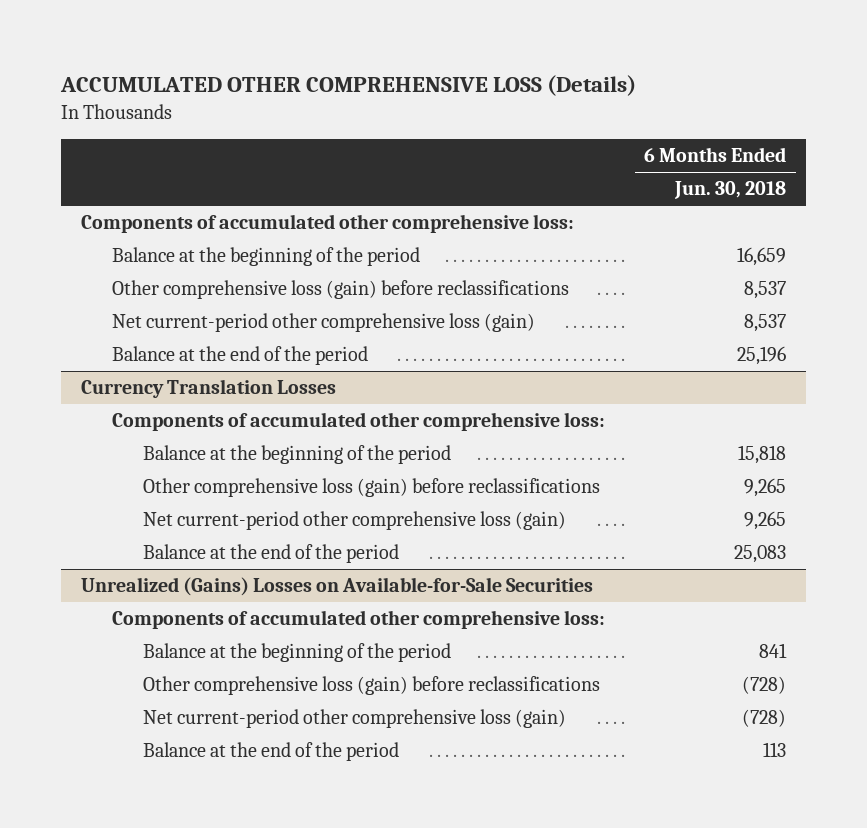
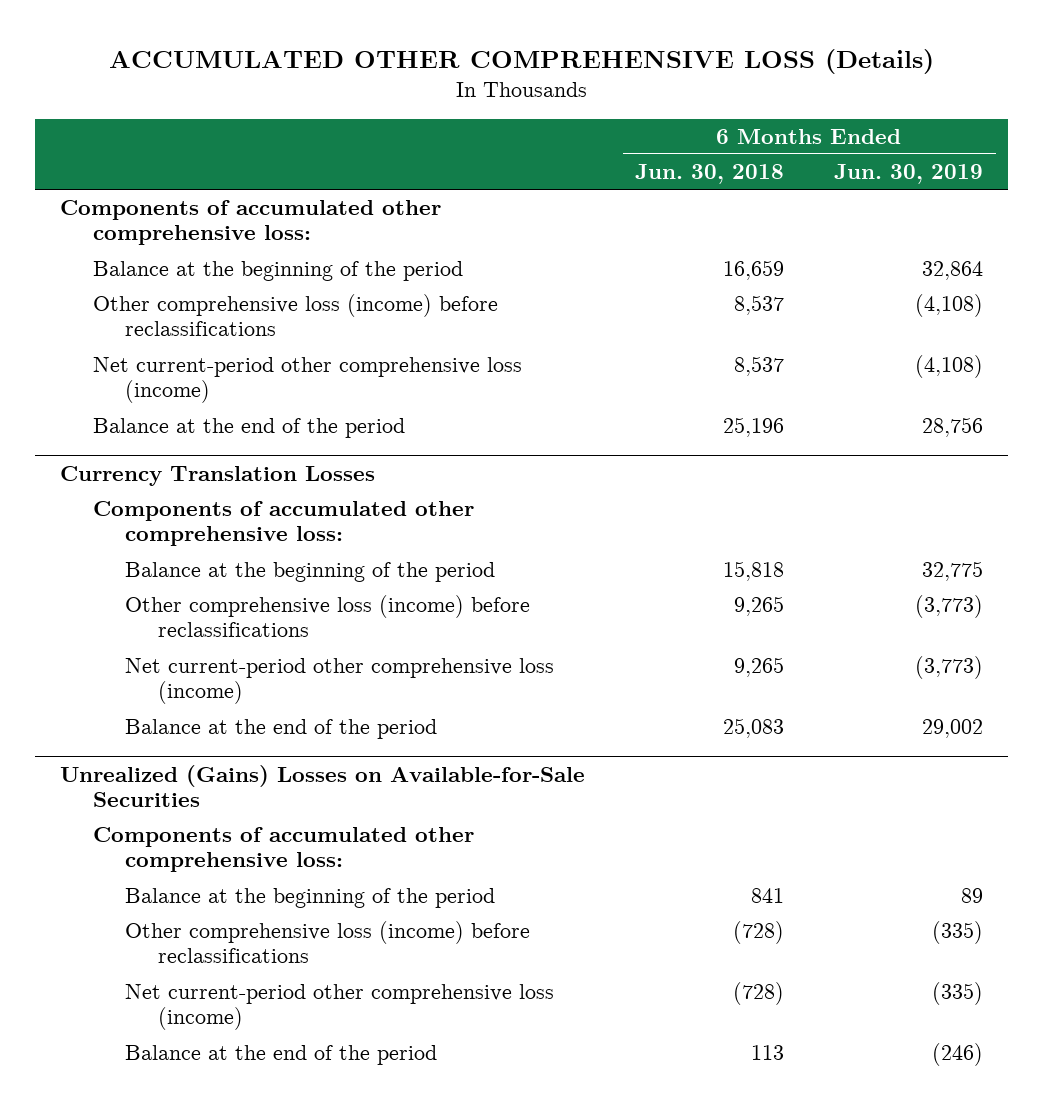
- | 6 Months Ended Jun. 30, 2018
+ | 6 Months Ended Jun. 30, 2018 | 6 Months Ended Jun. 30, 2019
- Other comprehensive loss (gain) before reclassifications | 8,537
- Net current-period other comprehensive loss (gain) | 8,537
+ Other comprehensive loss (income) before reclassifications | 8,537 | (4,108)
+ Net current-period other comprehensive loss (income) | 8,537 | (4,108)
@ Currency Translation Losses
- Other comprehensive loss (gain) before reclassifications | 9,265
- Net current-period other comprehensive loss (gain) | 9,265
+ Other comprehensive loss (income) before reclassifications | 9,265 | (3,773)
+ Net current-period other comprehensive loss (income) | 9,265 | (3,773)
@ Unrealized (Gains) Losses on Available-for-Sale Securities
- Other comprehensive loss (gain) before reclassifications | (728)
- Net current-period other comprehensive loss (gain) | (728)
+ Other comprehensive loss (income) before reclassifications | (728) | (335)
+ Net current-period other comprehensive loss (income) | (728) | (335)

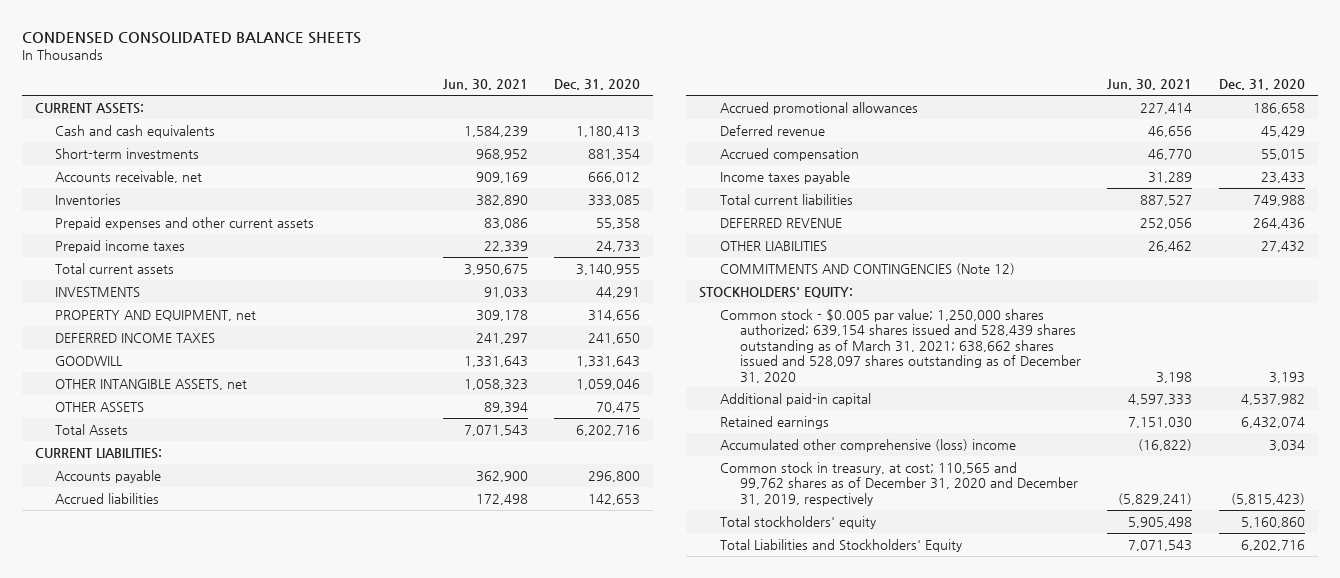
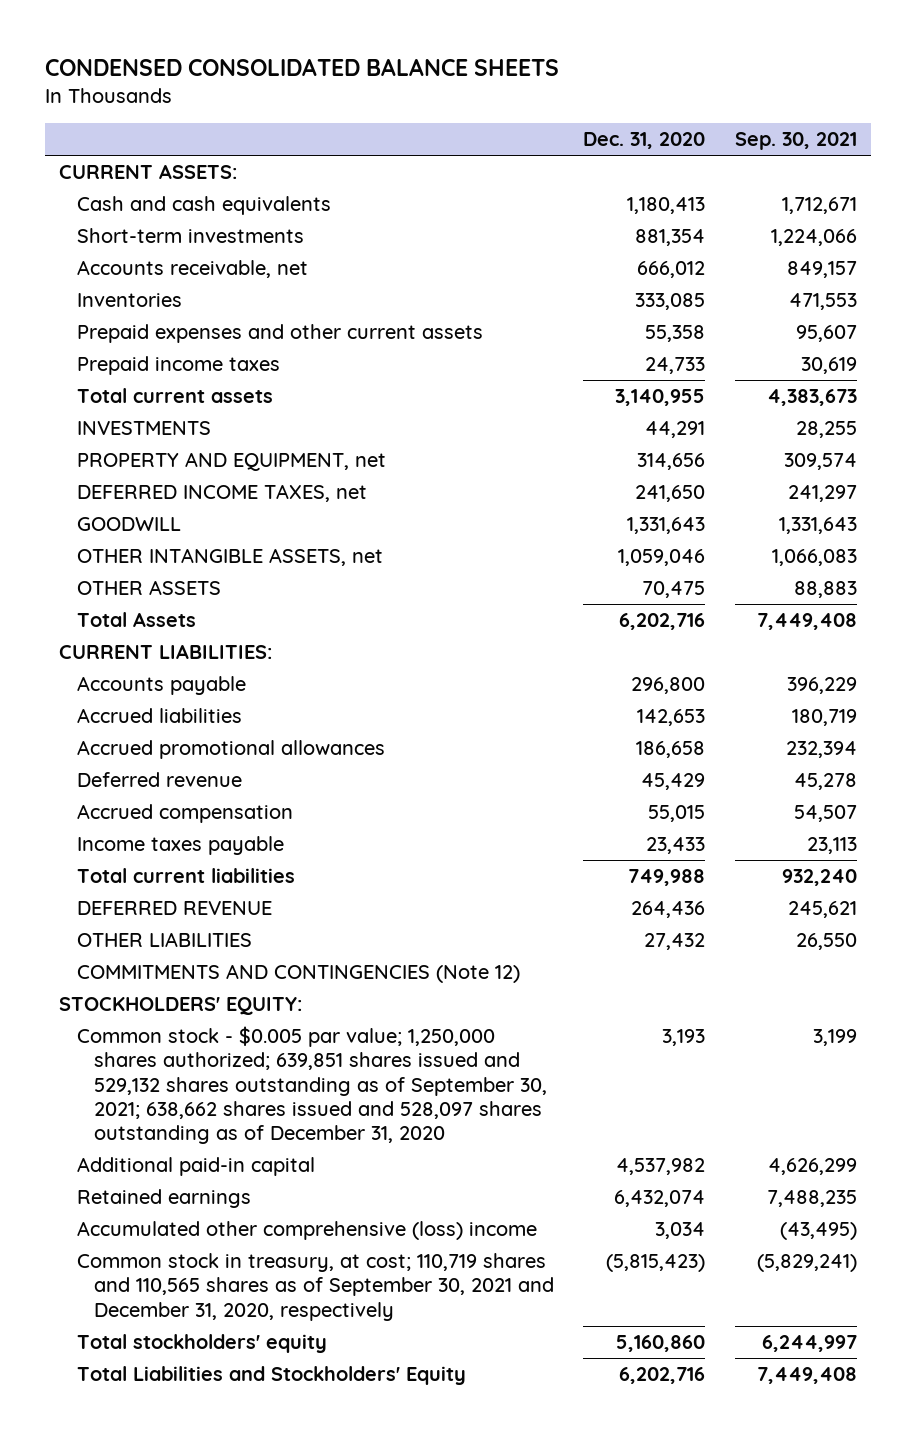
- | Jun. 30, 2021 | Dec. 31, 2020
+ | Dec. 31, 2020 | Sep. 30, 2021
- DEFERRED INCOME TAXES | 241,297 | 241,650
+ DEFERRED INCOME TAXES, net | 241,650 | 241,297
- Common stock - $0.005 par value; 1,250,000 shares authorized; 639,154 shares issued and 528,439 shares outstanding as of March 31, 2021; 638,662 shares issued and 528,097 shares outstanding as of December 31, 2020 | 3,198 | 3,193
+ Common stock - $0.005 par value; 1,250,000 shares authorized; 639,851 shares issued and 529,132 shares outstanding as of September 30, 2021; 638,662 shares issued and 528,097 shares outstanding as of December 31, 2020 | 3,193 | 3,199
- Common stock in treasury, at cost; 110,565 and 99,762 shares as of December 31, 2020 and December 31, 2019, respectively | (5,829,241) | (5,815,423)
+ Common stock in treasury, at cost; 110,719 shares and 110,565 shares as of September 30, 2021 and December 31, 2020, respectively | (5,815,423) | (5,829,241)

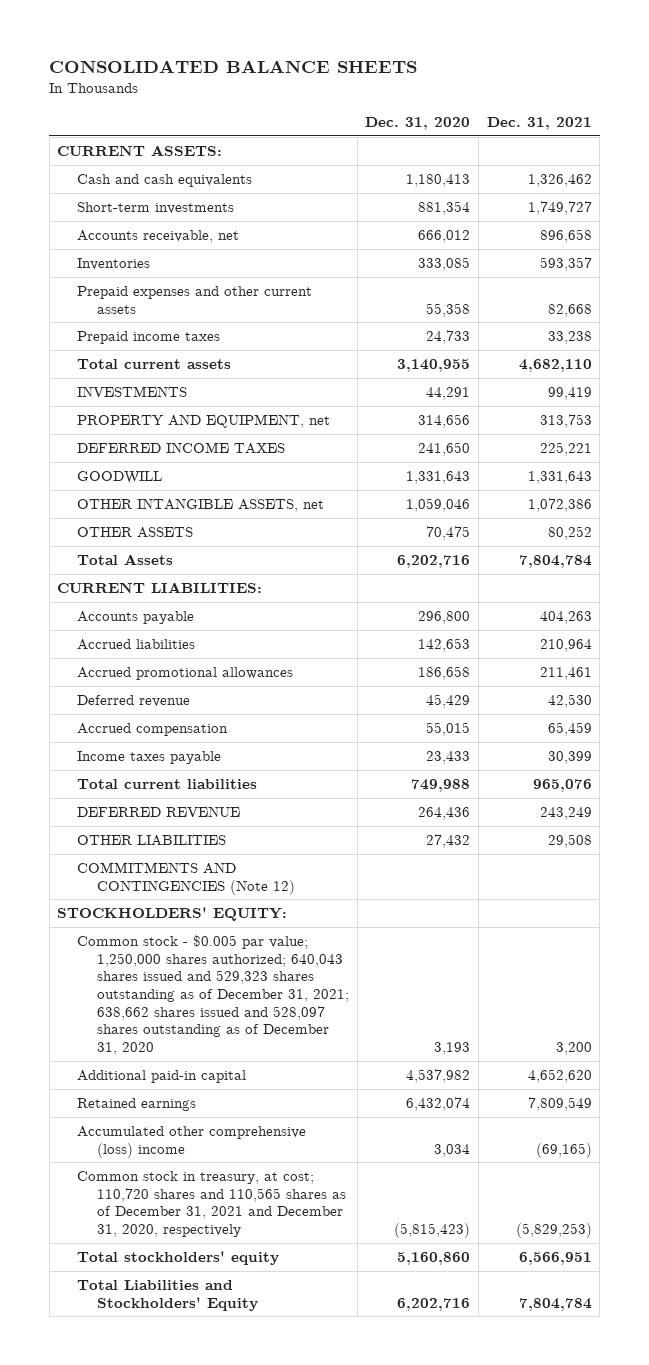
- CONDENSED CONSOLIDATED BALANCE SHEETS
+ CONSOLIDATED BALANCE SHEETS
- | Dec. 31, 2020 | Sep. 30, 2021
+ | Dec. 31, 2020 | Dec. 31, 2021
- DEFERRED INCOME TAXES, net | 241,650 | 241,297
+ DEFERRED INCOME TAXES | 241,650 | 225,221
- Common stock - $0.005 par value; 1,250,000 shares authorized; 639,851 shares issued and 529,132 shares outstanding as of September 30, 2021; 638,662 shares issued and 528,097 shares outstanding as of December 31, 2020 | 3,193 | 3,199
+ Common stock - $0.005 par value; 1,250,000 shares authorized; 640,043 shares issued and 529,323 shares outstanding as of December 31, 2021; 638,662 shares issued and 528,097 shares outstanding as of December 31, 2020 | 3,193 | 3,200
- Common stock in treasury, at cost; 110,719 shares and 110,565 shares as of September 30, 2021 and December 31, 2020, respectively | (5,815,423) | (5,829,241)
+ Common stock in treasury, at cost; 110,720 shares and 110,565 shares as of December 31, 2021 and December 31, 2020, respectively | (5,815,423) | (5,829,253)

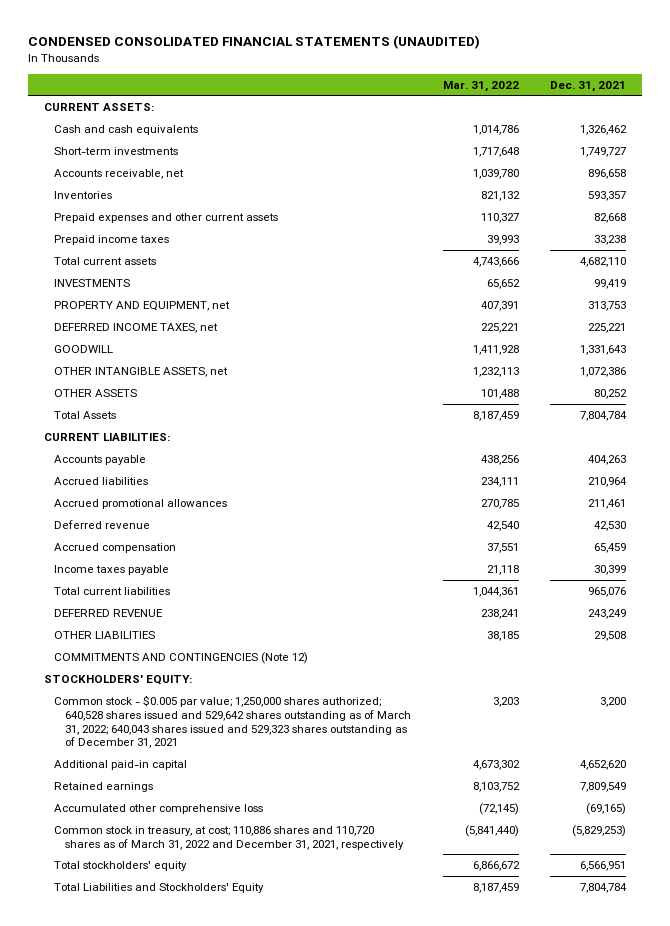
- CONSOLIDATED BALANCE SHEETS
+ CONDENSED CONSOLIDATED FINANCIAL STATEMENTS (UNAUDITED)
- | Dec. 31, 2020 | Dec. 31, 2021
+ | Mar. 31, 2022 | Dec. 31, 2021
- DEFERRED INCOME TAXES | 241,650 | 225,221
+ DEFERRED INCOME TAXES, net | 225,221 | 225,221
- Common stock - $0.005 par value; 1,250,000 shares authorized; 640,043 shares issued and 529,323 shares outstanding as of December 31, 2021; 638,662 shares issued and 528,097 shares outstanding as of December 31, 2020 | 3,193 | 3,200
+ Common stock - $0.005 par value; 1,250,000 shares authorized; 640,528 shares issued and 529,642 shares outstanding as of March 31, 2022; 640,043 shares issued and 529,323 shares outstanding as of December 31, 2021 | 3,203 | 3,200
- Accumulated other comprehensive (loss) income | 3,034 | (69,165)
- Common stock in treasury, at cost; 110,720 shares and 110,565 shares as of December 31, 2021 and December 31, 2020, respectively | (5,815,423) | (5,829,253)
+ Accumulated other comprehensive loss | (72,145) | (69,165)
+ Common stock in treasury, at cost; 110,886 shares and 110,720 shares as of March 31, 2022 and December 31, 2021, respectively | (5,841,440) | (5,829,253)

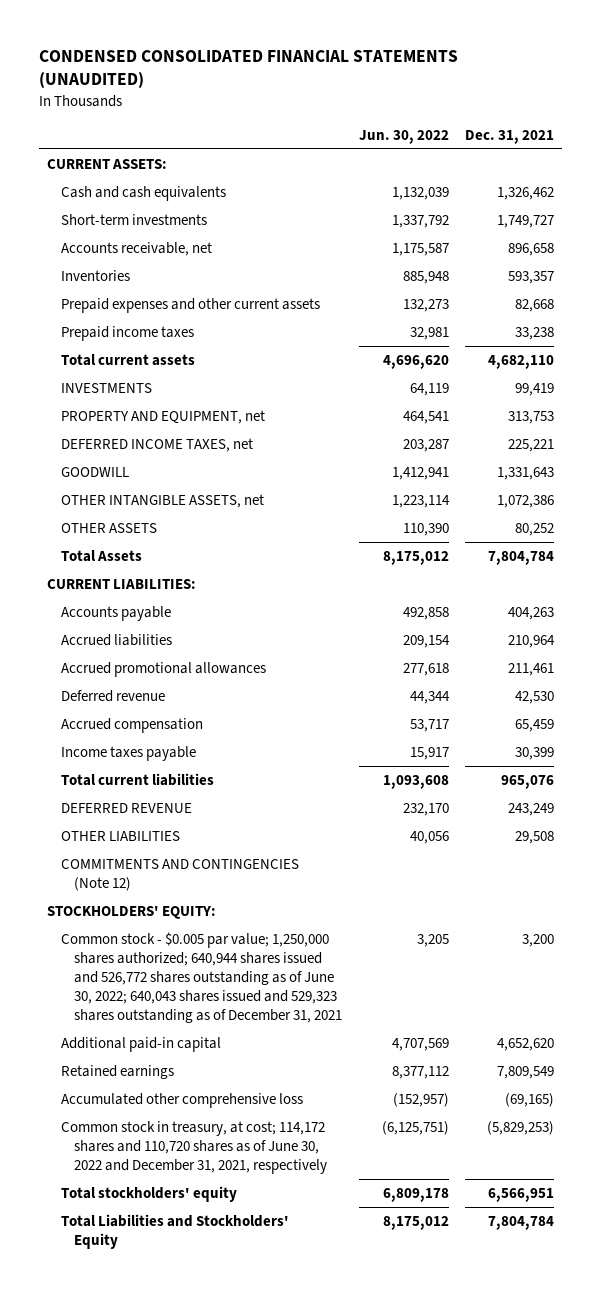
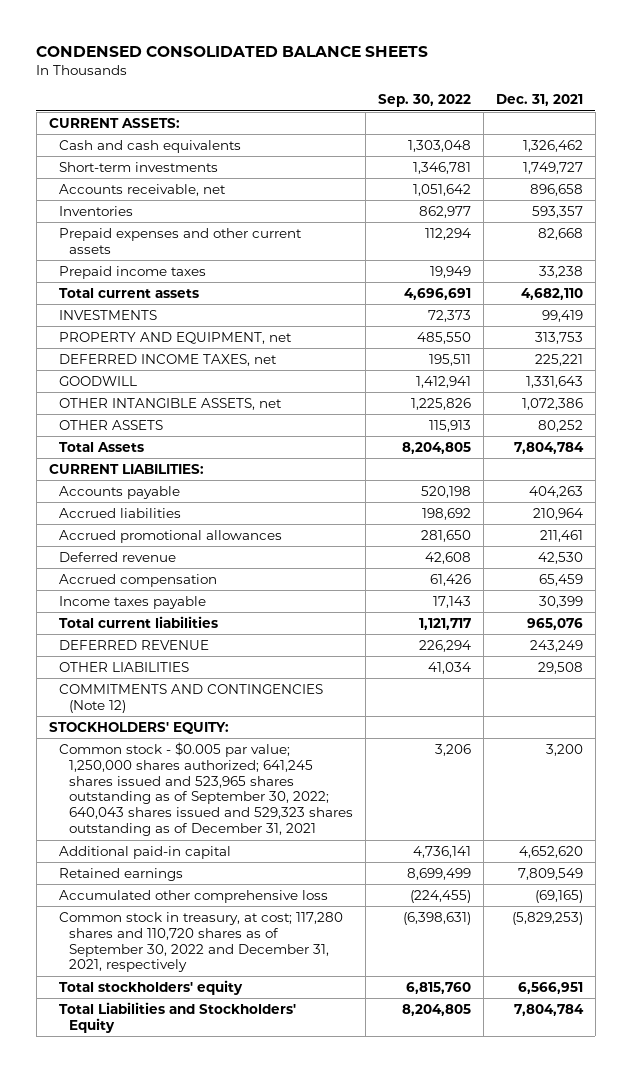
- CONDENSED CONSOLIDATED FINANCIAL STATEMENTS (UNAUDITED)
+ CONDENSED CONSOLIDATED BALANCE SHEETS
- | Jun. 30, 2022 | Dec. 31, 2021
+ | Sep. 30, 2022 | Dec. 31, 2021
- Common stock - $0.005 par value; 1,250,000 shares authorized; 640,944 shares issued and 526,772 shares outstanding as of June 30, 2022; 640,043 shares issued and 529,323 shares outstanding as of December 31, 2021 | 3,205 | 3,200
+ Common stock - $0.005 par value; 1,250,000 shares authorized; 641,245 shares issued and 523,965 shares outstanding as of September 30, 2022; 640,043 shares issued and 529,323 shares outstanding as of December 31, 2021 | 3,206 | 3,200
- Common stock in treasury, at cost; 114,172 shares and 110,720 shares as of June 30, 2022 and December 31, 2021, respectively | (6,125,751) | (5,829,253)
+ Common stock in treasury, at cost; 117,280 shares and 110,720 shares as of September 30, 2022 and December 31, 2021, respectively | (6,398,631) | (5,829,253)

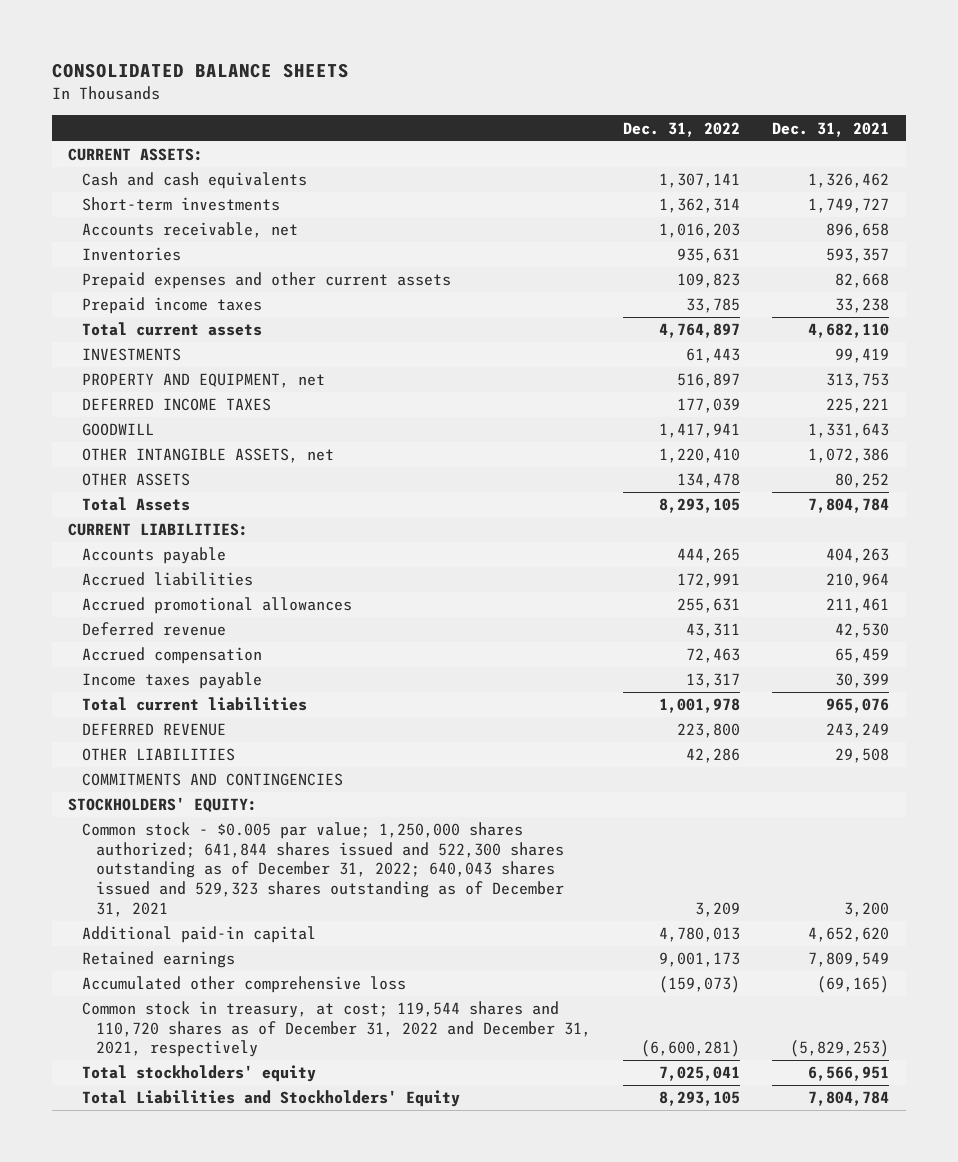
- CONDENSED CONSOLIDATED BALANCE SHEETS
+ CONSOLIDATED BALANCE SHEETS
- | Sep. 30, 2022 | Dec. 31, 2021
+ | Dec. 31, 2022 | Dec. 31, 2021
- DEFERRED INCOME TAXES, net | 195,511 | 225,221
+ DEFERRED INCOME TAXES | 177,039 | 225,221
- COMMITMENTS AND CONTINGENCIES (Note 12)
+ COMMITMENTS AND CONTINGENCIES
- Common stock - $0.005 par value; 1,250,000 shares authorized; 641,245 shares issued and 523,965 shares outstanding as of September 30, 2022; 640,043 shares issued and 529,323 shares outstanding as of December 31, 2021 | 3,206 | 3,200
+ Common stock - $0.005 par value; 1,250,000 shares authorized; 641,844 shares issued and 522,300 shares outstanding as of December 31, 2022; 640,043 shares issued and 529,323 shares outstanding as of December 31, 2021 | 3,209 | 3,200
- Common stock in treasury, at cost; 117,280 shares and 110,720 shares as of September 30, 2022 and December 31, 2021, respectively | (6,398,631) | (5,829,253)
+ Common stock in treasury, at cost; 119,544 shares and 110,720 shares as of December 31, 2022 and December 31, 2021, respectively | (6,600,281) | (5,829,253)

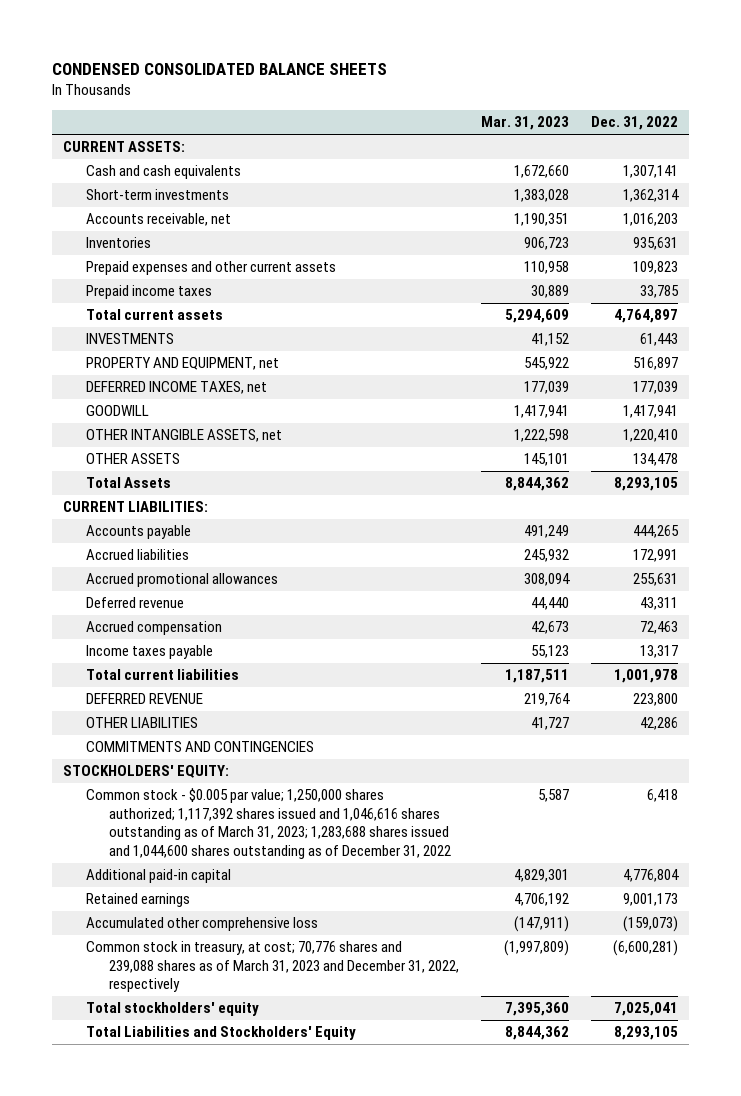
- CONSOLIDATED BALANCE SHEETS
+ CONDENSED CONSOLIDATED BALANCE SHEETS
- | Dec. 31, 2022 | Dec. 31, 2021
+ | Mar. 31, 2023 | Dec. 31, 2022
- DEFERRED INCOME TAXES | 177,039 | 225,221
+ DEFERRED INCOME TAXES, net | 177,039 | 177,039
- Common stock - $0.005 par value; 1,250,000 shares authorized; 641,844 shares issued and 522,300 shares outstanding as of December 31, 2022; 640,043 shares issued and 529,323 shares outstanding as of December 31, 2021 | 3,209 | 3,200
- Additional paid-in capital | 4,780,013 | 4,652,620
+ Common stock - $0.005 par value; 1,250,000 shares authorized; 1,117,392 shares issued and 1,046,616 shares outstanding as of March 31, 2023; 1,283,688 shares issued and 1,044,600 shares outstanding as of December 31, 2022 | 5,587 | 6,418
+ Additional paid-in capital | 4,829,301 | 4,776,804
- Common stock in treasury, at cost; 119,544 shares and 110,720 shares as of December 31, 2022 and December 31, 2021, respectively | (6,600,281) | (5,829,253)
+ Common stock in treasury, at cost; 70,776 shares and 239,088 shares as of March 31, 2023 and December 31, 2022, respectively | (1,997,809) | (6,600,281)

